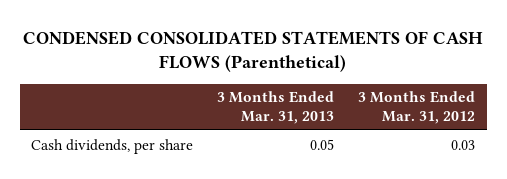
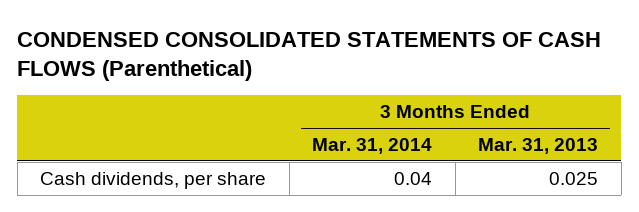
- | 3 Months Ended Mar. 31, 2013 | 3 Months Ended Mar. 31, 2012
+ | 3 Months Ended Mar. 31, 2014 | 3 Months Ended Mar. 31, 2013
- Cash dividends, per share | 0.05 | 0.03
+ Cash dividends, per share | 0.04 | 0.025

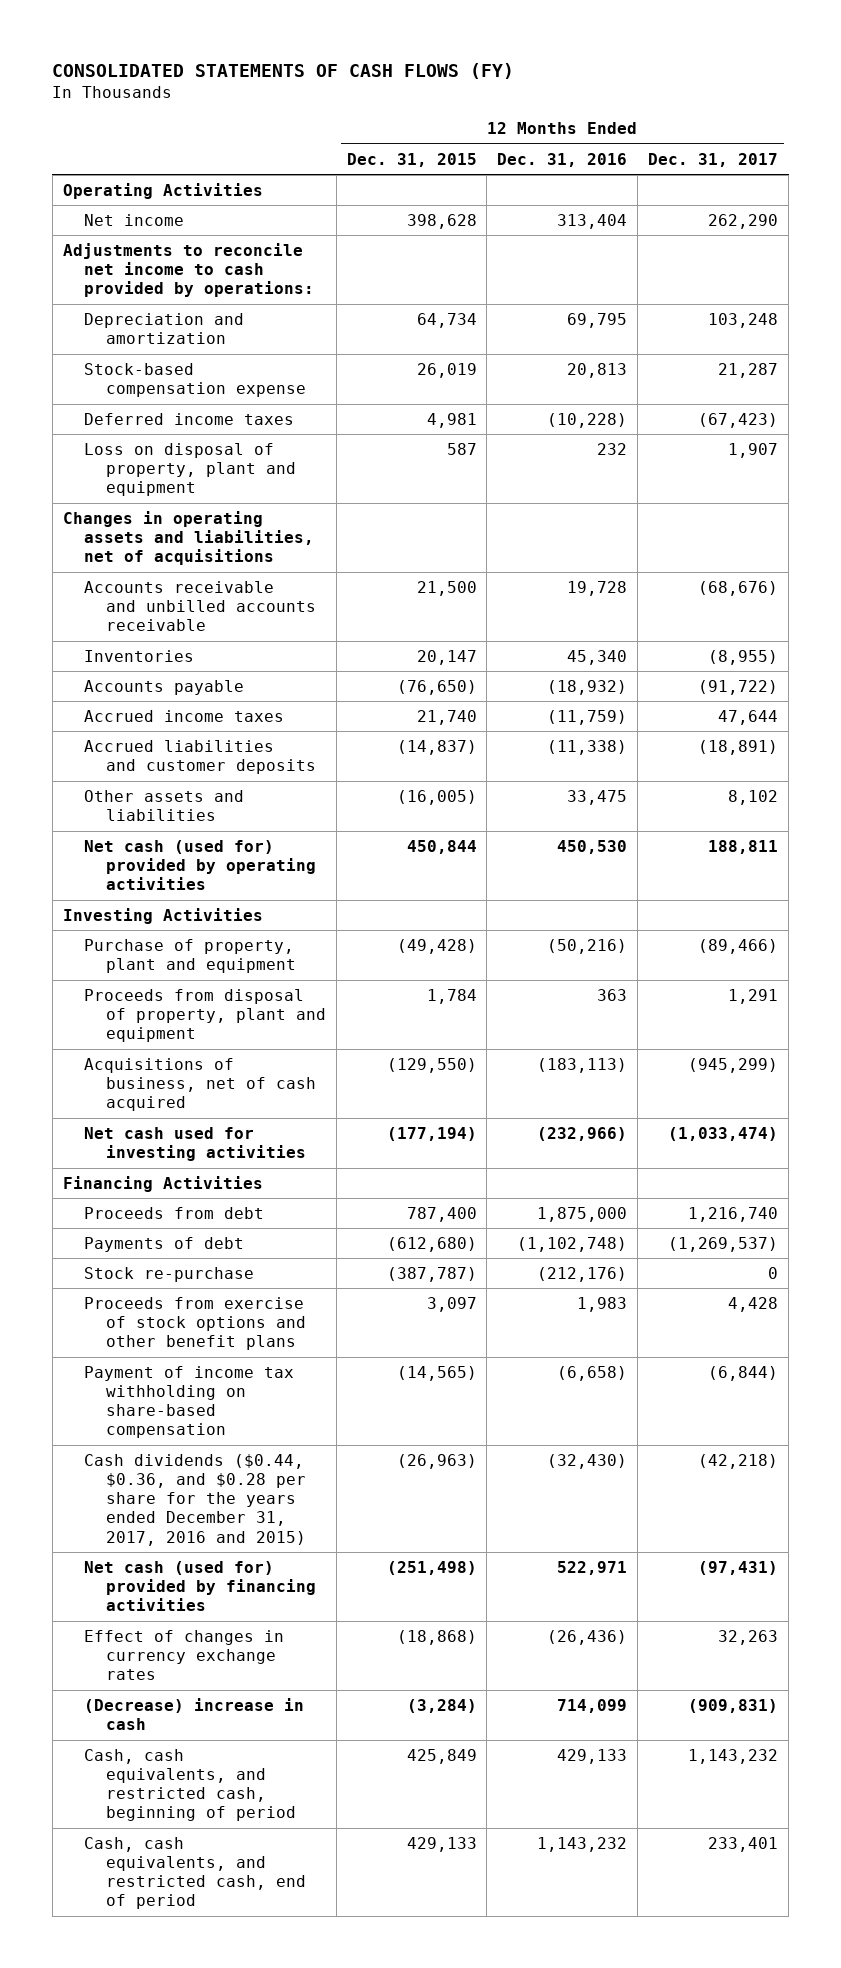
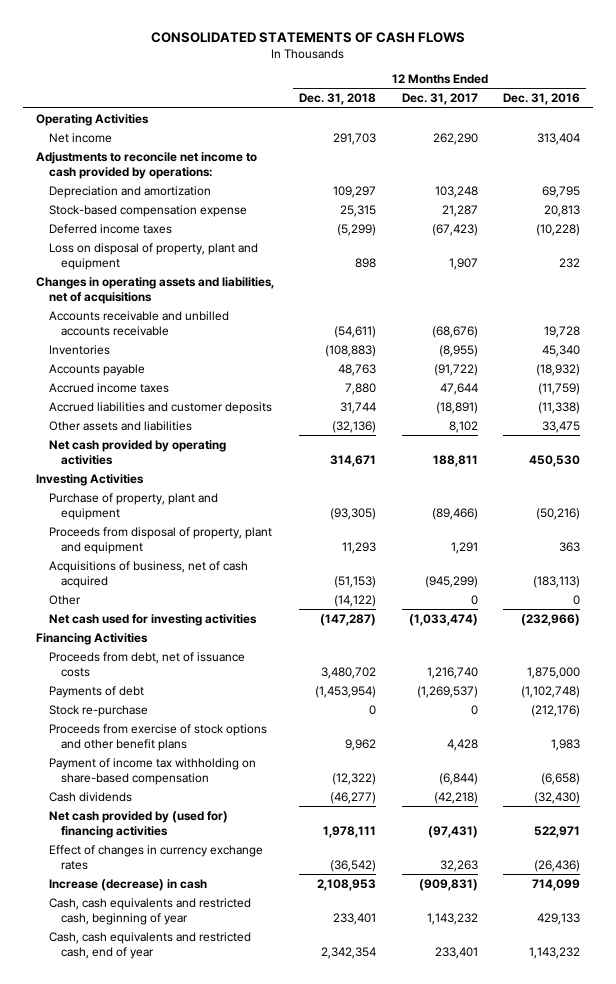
- CONSOLIDATED STATEMENTS OF CASH FLOWS (FY)
+ CONSOLIDATED STATEMENTS OF CASH FLOWS
- | 12 Months Ended Dec. 31, 2015 | 12 Months Ended Dec. 31, 2016 | 12 Months Ended Dec. 31, 2017
+ | 12 Months Ended Dec. 31, 2018 | 12 Months Ended Dec. 31, 2017 | 12 Months Ended Dec. 31, 2016
- Net cash (used for) provided by operating activities | 450,844 | 450,530 | 188,811
+ Net cash provided by operating activities | 314,671 | 188,811 | 450,530
+ Other | (14,122) | 0 | 0
- Proceeds from debt | 787,400 | 1,875,000 | 1,216,740
+ Proceeds from debt, net of issuance costs | 3,480,702 | 1,216,740 | 1,875,000
- Cash dividends ($0.44, $0.36, and $0.28 per share for the years ended December 31, 2017, 2016 and 2015) | (26,963) | (32,430) | (42,218)
- Net cash (used for) provided by financing activities | (251,498) | 522,971 | (97,431)
+ Cash dividends | (46,277) | (42,218) | (32,430)
+ Net cash provided by (used for) financing activities | 1,978,111 | (97,431) | 522,971
- (Decrease) increase in cash | (3,284) | 714,099 | (909,831)
- Cash, cash equivalents, and restricted cash, beginning of period | 425,849 | 429,133 | 1,143,232
- Cash, cash equivalents, and restricted cash, end of period | 429,133 | 1,143,232 | 233,401
+ Increase (decrease) in cash | 2,108,953 | (909,831) | 714,099
+ Cash, cash equivalents and restricted cash, beginning of year | 233,401 | 1,143,232 | 429,133
+ Cash, cash equivalents and restricted cash, end of year | 2,342,354 | 233,401 | 1,143,232

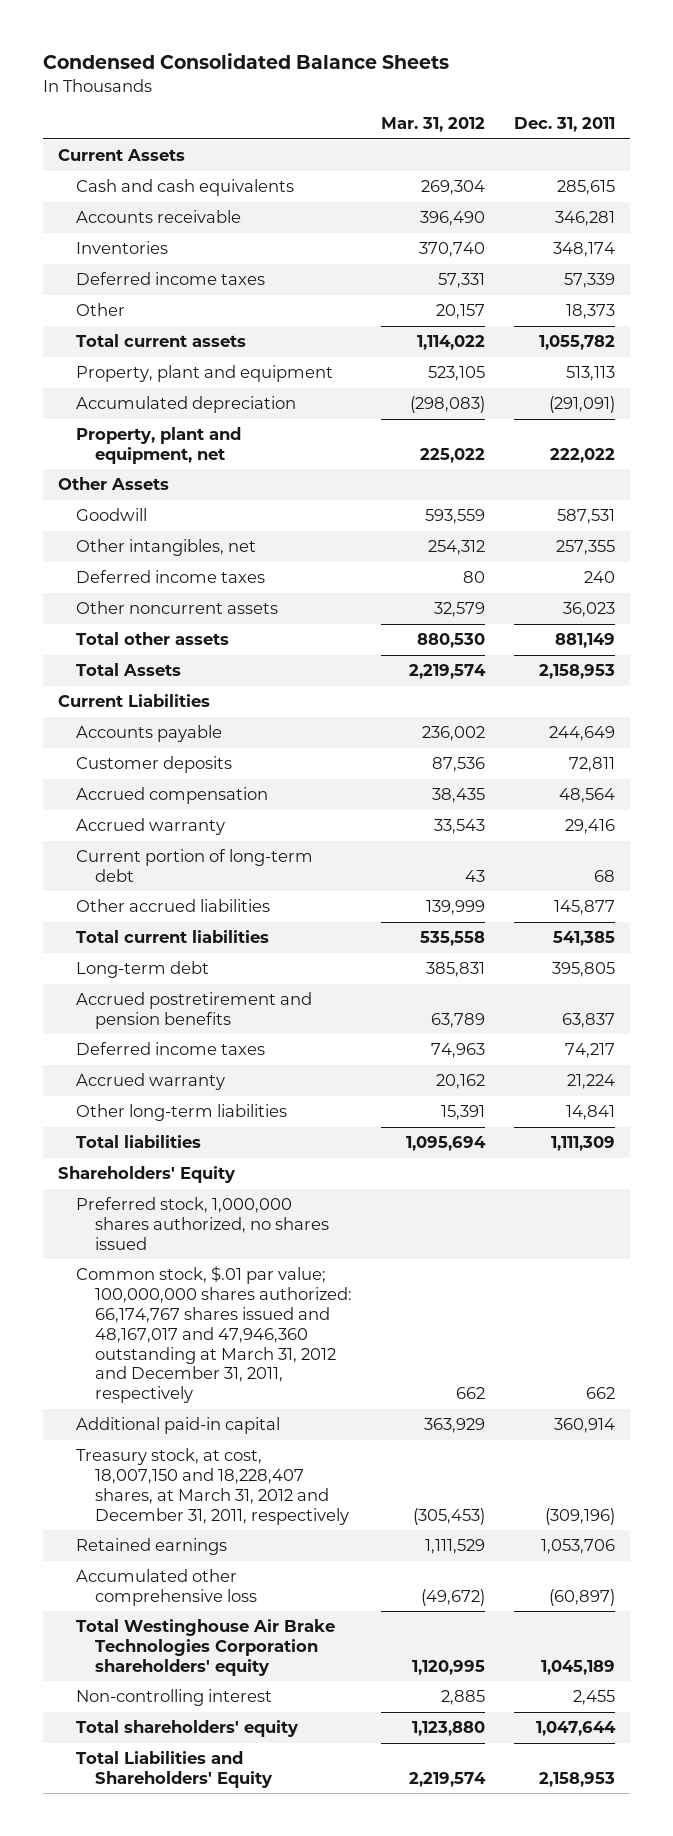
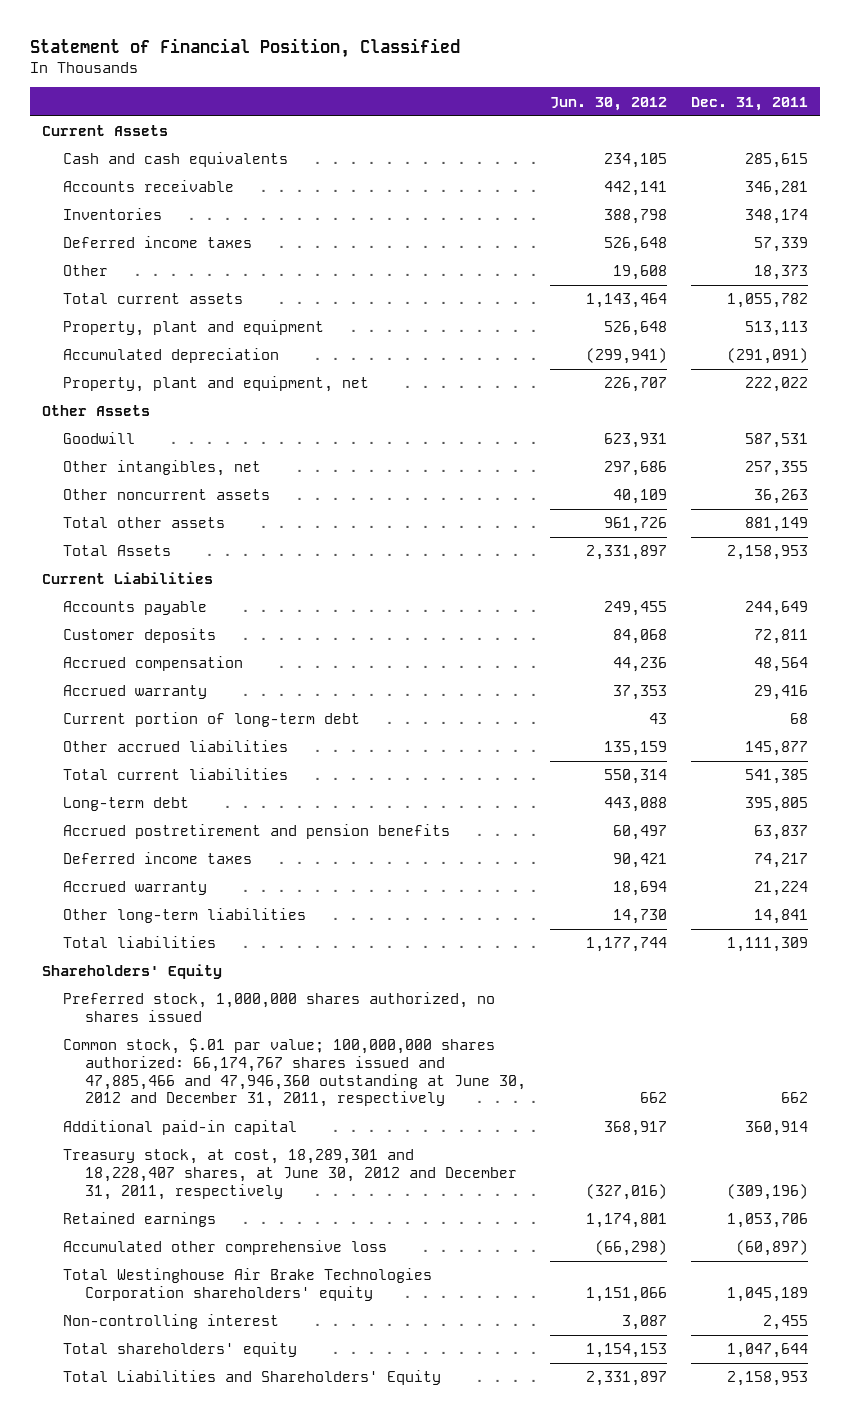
- Condensed Consolidated Balance Sheets
+ Statement of Financial Position, Classified
- | Mar. 31, 2012 | Dec. 31, 2011
+ | Jun. 30, 2012 | Dec. 31, 2011
- Deferred income taxes | 80 | 240
- Other noncurrent assets | 32,579 | 36,023
+ Other noncurrent assets | 40,109 | 36,263
- Common stock, $.01 par value; 100,000,000 shares authorized: 66,174,767 shares issued and 48,167,017 and 47,946,360 outstanding at March 31, 2012 and December 31, 2011, respectively | 662 | 662
+ Common stock, $.01 par value; 100,000,000 shares authorized: 66,174,767 shares issued and 47,885,466 and 47,946,360 outstanding at June 30, 2012 and December 31, 2011, respectively | 662 | 662
- Treasury stock, at cost, 18,007,150 and 18,228,407 shares, at March 31, 2012 and December 31, 2011, respectively | (305,453) | (309,196)
+ Treasury stock, at cost, 18,289,301 and 18,228,407 shares, at June 30, 2012 and December 31, 2011, respectively | (327,016) | (309,196)

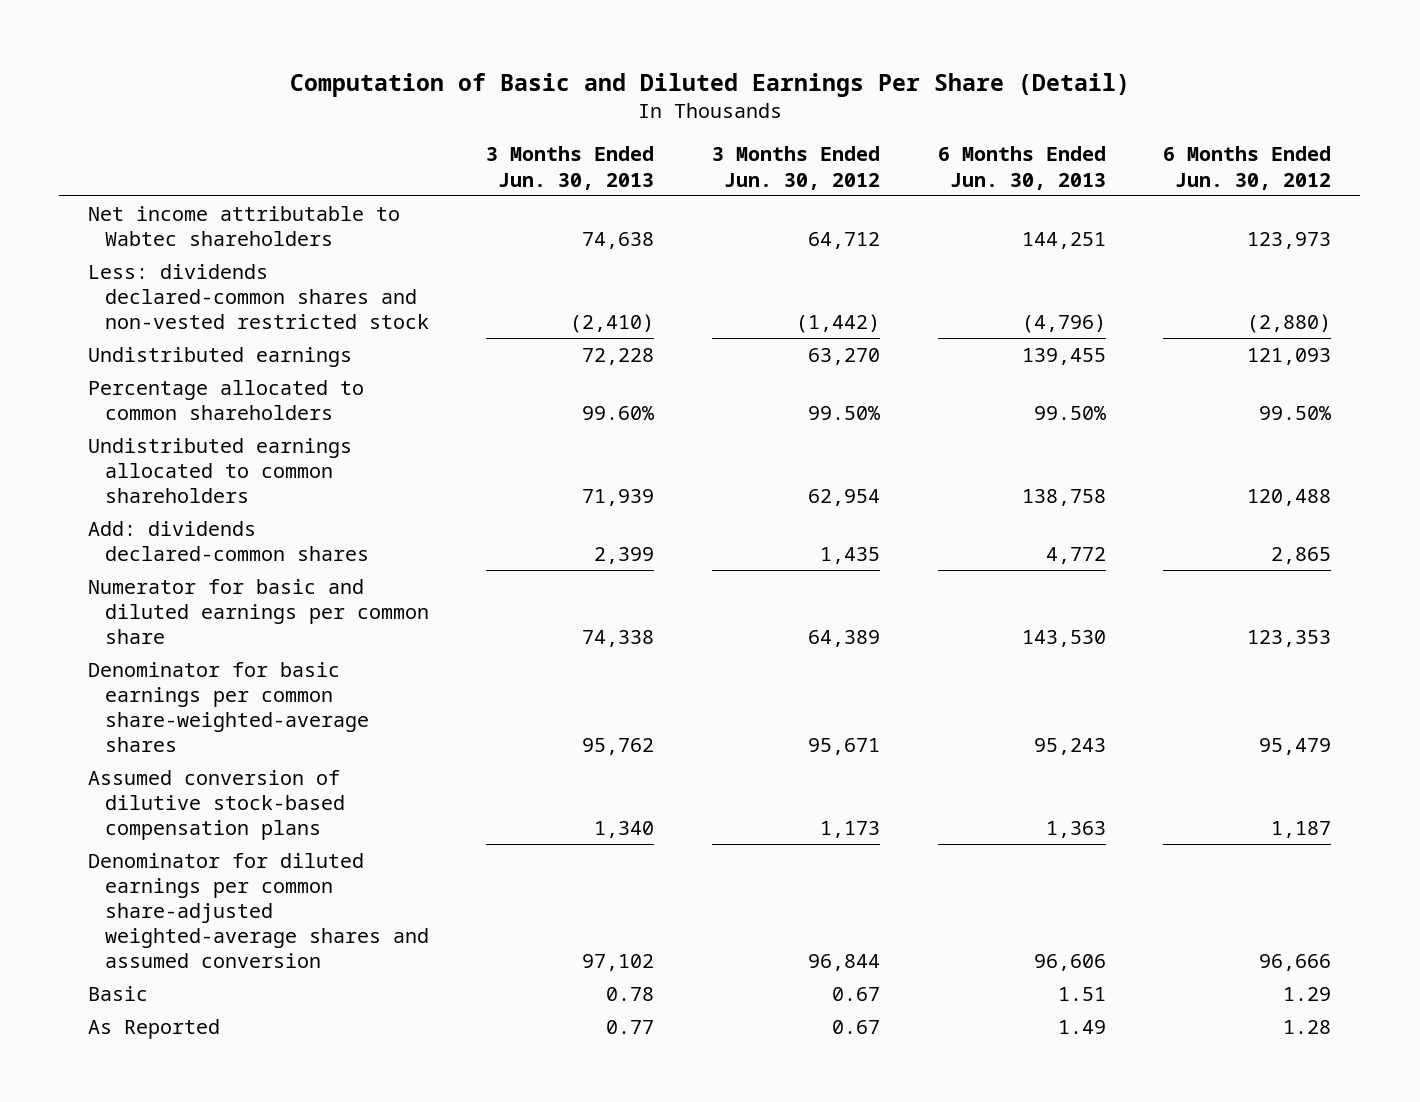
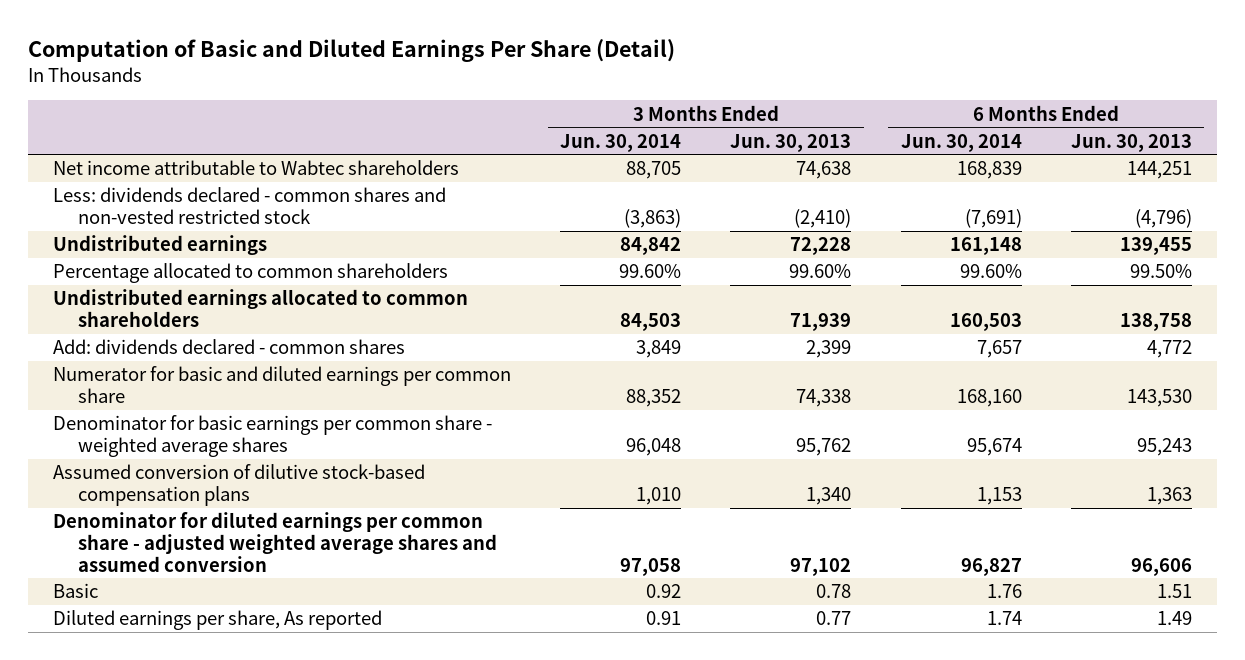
- | 3 Months Ended Jun. 30, 2013 | 3 Months Ended Jun. 30, 2012 | 6 Months Ended Jun. 30, 2013 | 6 Months Ended Jun. 30, 2012
+ | 3 Months Ended Jun. 30, 2014 | 3 Months Ended Jun. 30, 2013 | 6 Months Ended Jun. 30, 2014 | 6 Months Ended Jun. 30, 2013
- Less: dividends declared-common shares and non-vested restricted stock | (2,410) | (1,442) | (4,796) | (2,880)
+ Less: dividends declared - common shares and non-vested restricted stock | (3,863) | (2,410) | (7,691) | (4,796)
- Add: dividends declared-common shares | 2,399 | 1,435 | 4,772 | 2,865
+ Add: dividends declared - common shares | 3,849 | 2,399 | 7,657 | 4,772
- Denominator for basic earnings per common share-weighted-average shares | 95,762 | 95,671 | 95,243 | 95,479
+ Denominator for basic earnings per common share - weighted average shares | 96,048 | 95,762 | 95,674 | 95,243
- Denominator for diluted earnings per common share-adjusted weighted-average shares and assumed conversion | 97,102 | 96,844 | 96,606 | 96,666
+ Denominator for diluted earnings per common share - adjusted weighted average shares and assumed conversion | 97,058 | 97,102 | 96,827 | 96,606
- As Reported | 0.77 | 0.67 | 1.49 | 1.28
+ Diluted earnings per share, As reported | 0.91 | 0.77 | 1.74 | 1.49

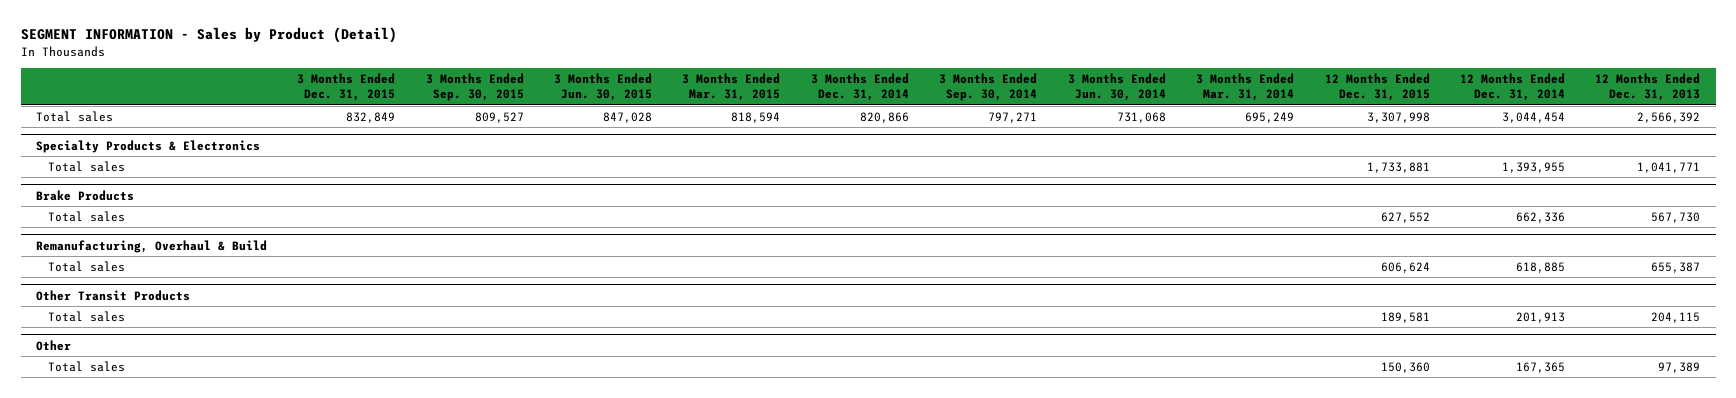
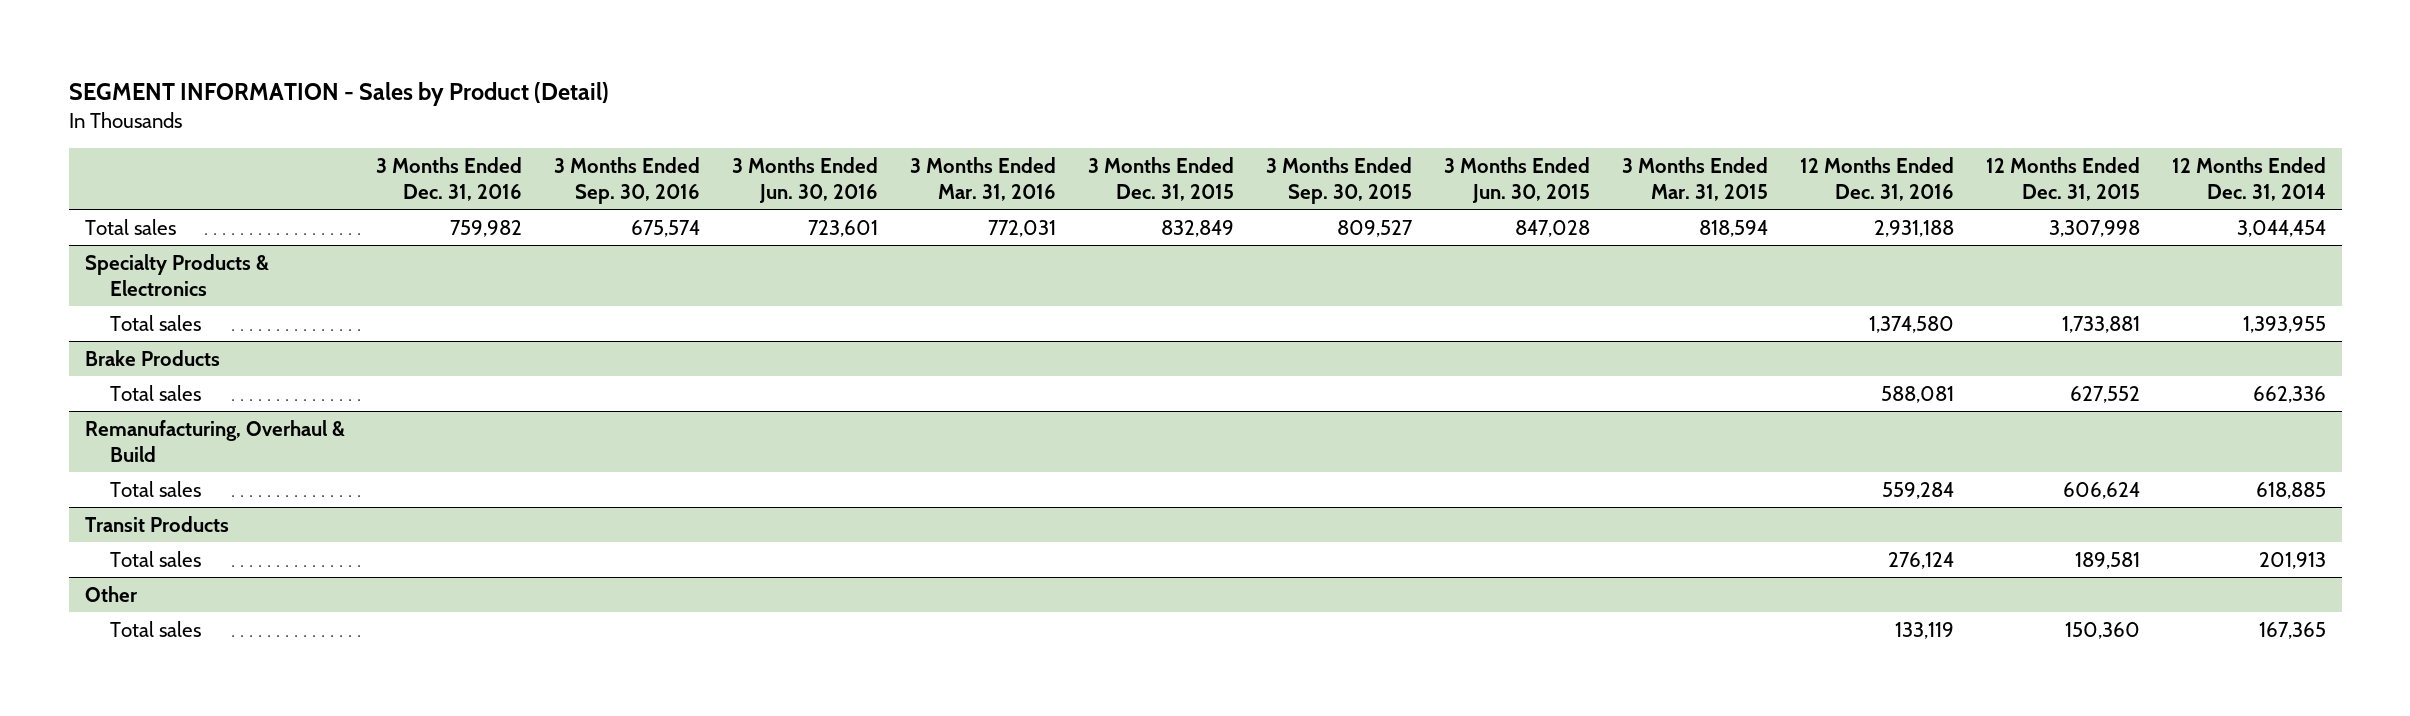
- | 3 Months Ended Dec. 31, 2015 | 3 Months Ended Sep. 30, 2015 | 3 Months Ended Jun. 30, 2015 | 3 Months Ended Mar. 31, 2015 | 3 Months Ended Dec. 31, 2014 | 3 Months Ended Sep. 30, 2014 | 3 Months Ended Jun. 30, 2014 | 3 Months Ended Mar. 31, 2014 | 12 Months Ended Dec. 31, 2015 | 12 Months Ended Dec. 31, 2014 | 12 Months Ended Dec. 31, 2013
+ | 3 Months Ended Dec. 31, 2016 | 3 Months Ended Sep. 30, 2016 | 3 Months Ended Jun. 30, 2016 | 3 Months Ended Mar. 31, 2016 | 3 Months Ended Dec. 31, 2015 | 3 Months Ended Sep. 30, 2015 | 3 Months Ended Jun. 30, 2015 | 3 Months Ended Mar. 31, 2015 | 12 Months Ended Dec. 31, 2016 | 12 Months Ended Dec. 31, 2015 | 12 Months Ended Dec. 31, 2014
- Other Transit Products
+ Transit Products

